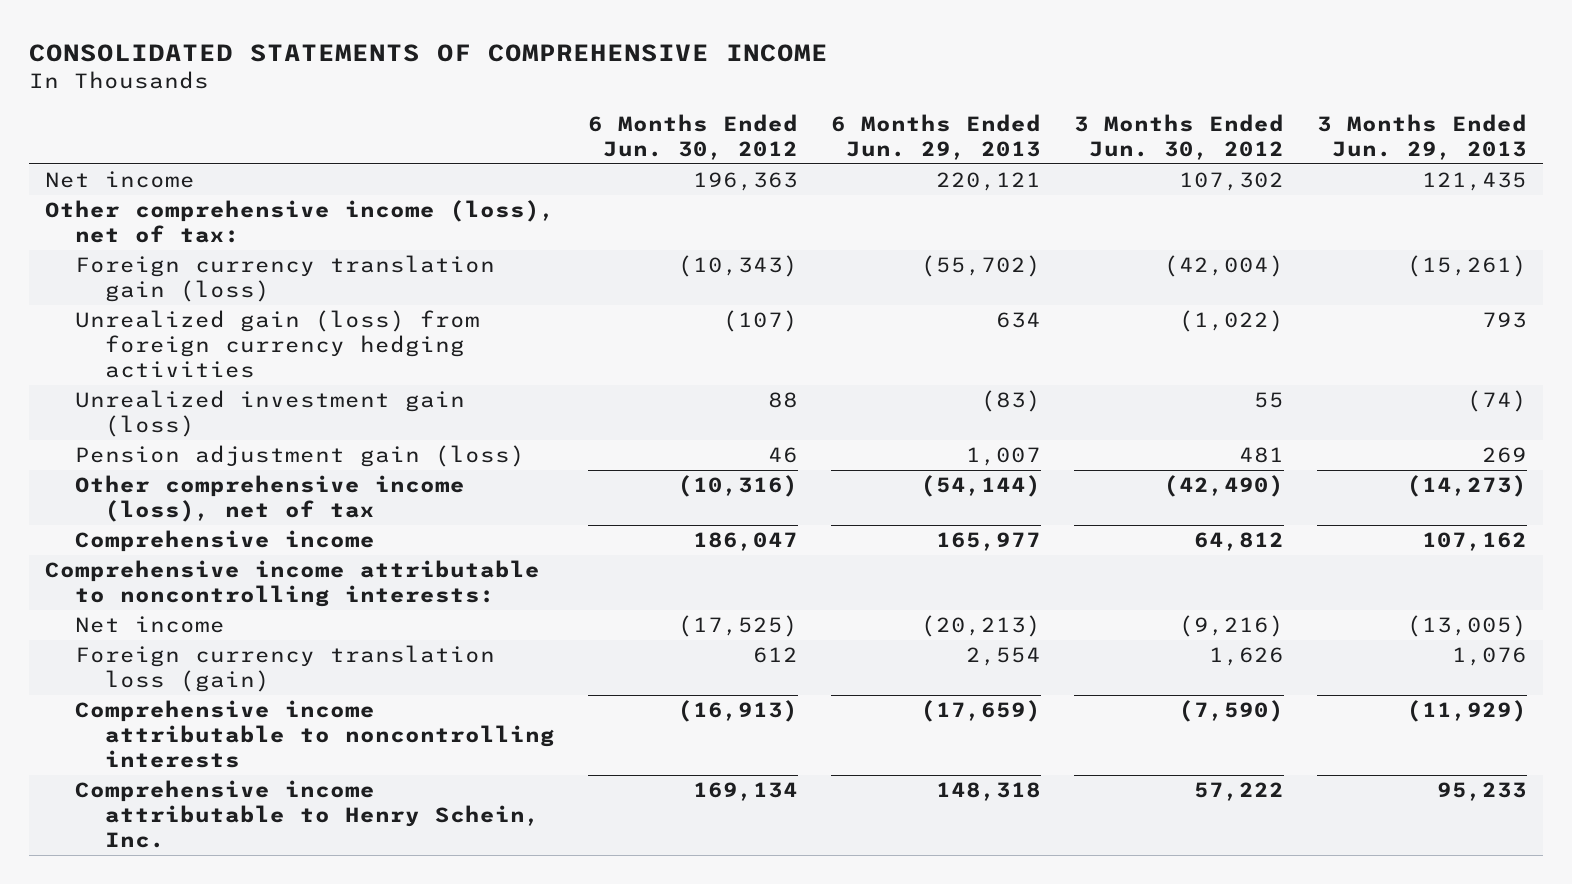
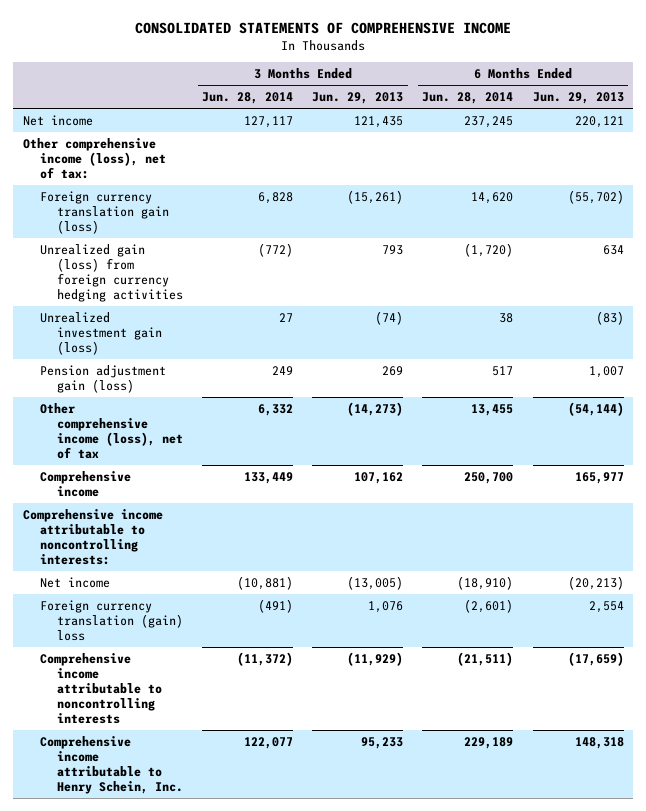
- | 6 Months Ended Jun. 30, 2012 | 6 Months Ended Jun. 29, 2013 | 3 Months Ended Jun. 30, 2012 | 3 Months Ended Jun. 29, 2013
+ | 3 Months Ended Jun. 28, 2014 | 3 Months Ended Jun. 29, 2013 | 6 Months Ended Jun. 28, 2014 | 6 Months Ended Jun. 29, 2013
- Foreign currency translation loss (gain) | 612 | 2,554 | 1,626 | 1,076
+ Foreign currency translation (gain) loss | (491) | 1,076 | (2,601) | 2,554

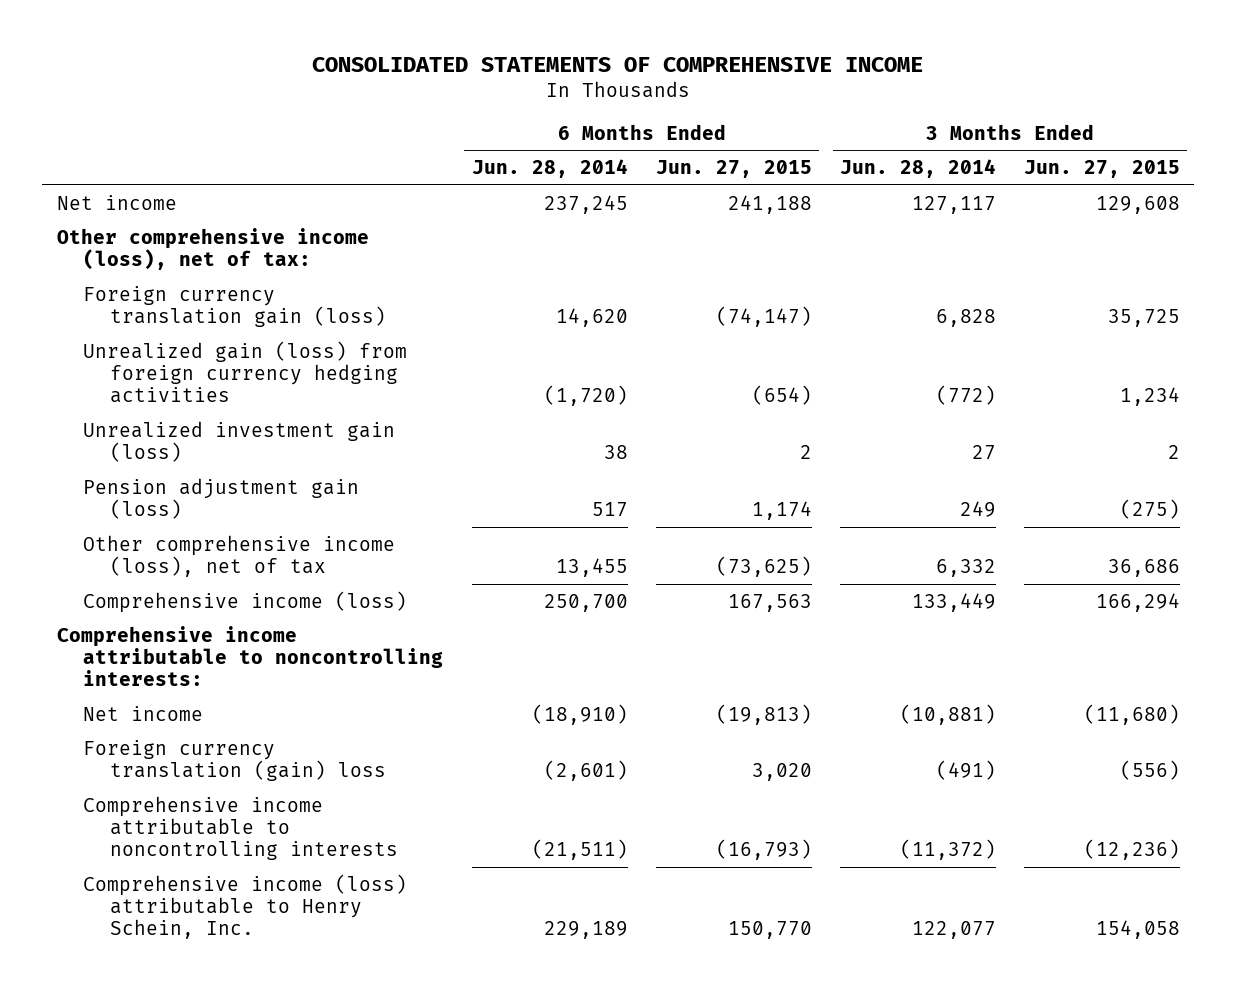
- | 3 Months Ended Jun. 28, 2014 | 3 Months Ended Jun. 29, 2013 | 6 Months Ended Jun. 28, 2014 | 6 Months Ended Jun. 29, 2013
+ | 6 Months Ended Jun. 28, 2014 | 6 Months Ended Jun. 27, 2015 | 3 Months Ended Jun. 28, 2014 | 3 Months Ended Jun. 27, 2015
- Comprehensive income | 133,449 | 107,162 | 250,700 | 165,977
+ Comprehensive income (loss) | 250,700 | 167,563 | 133,449 | 166,294
- Comprehensive income attributable to Henry Schein, Inc. | 122,077 | 95,233 | 229,189 | 148,318
+ Comprehensive income (loss) attributable to Henry Schein, Inc. | 229,189 | 150,770 | 122,077 | 154,058

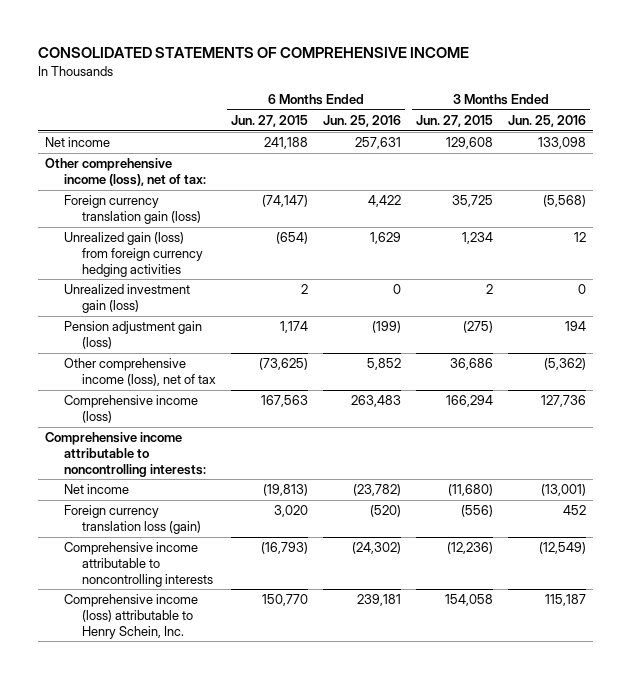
- | 6 Months Ended Jun. 28, 2014 | 6 Months Ended Jun. 27, 2015 | 3 Months Ended Jun. 28, 2014 | 3 Months Ended Jun. 27, 2015
+ | 6 Months Ended Jun. 27, 2015 | 6 Months Ended Jun. 25, 2016 | 3 Months Ended Jun. 27, 2015 | 3 Months Ended Jun. 25, 2016
- Foreign currency translation (gain) loss | (2,601) | 3,020 | (491) | (556)
+ Foreign currency translation loss (gain) | 3,020 | (520) | (556) | 452

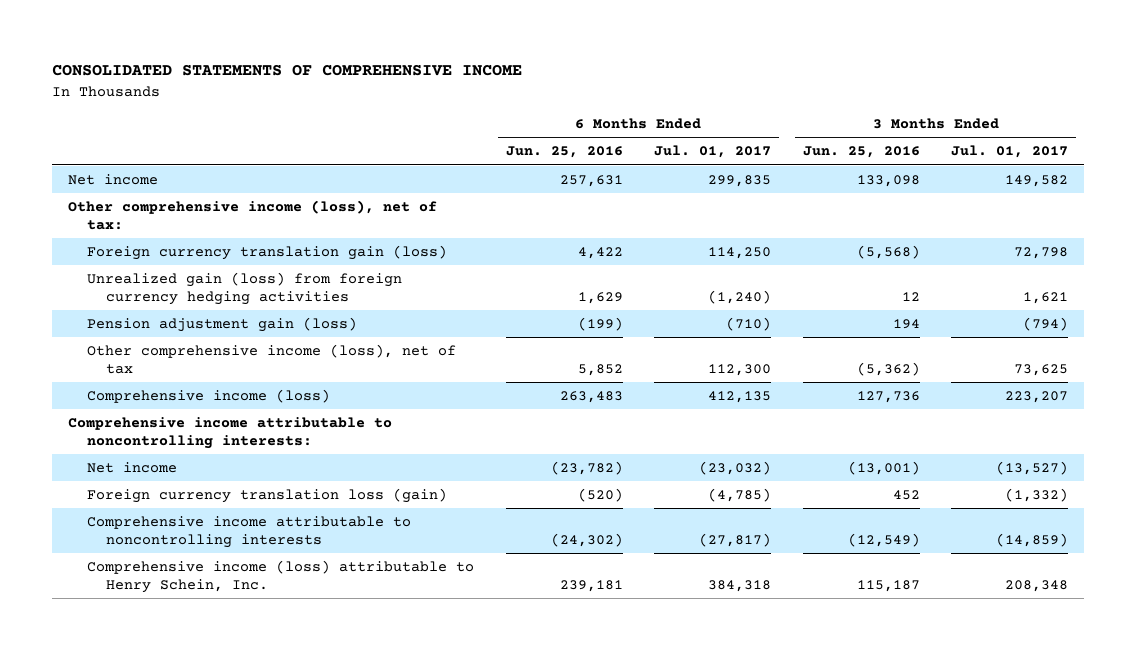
- | 6 Months Ended Jun. 27, 2015 | 6 Months Ended Jun. 25, 2016 | 3 Months Ended Jun. 27, 2015 | 3 Months Ended Jun. 25, 2016
+ | 6 Months Ended Jun. 25, 2016 | 6 Months Ended Jul. 01, 2017 | 3 Months Ended Jun. 25, 2016 | 3 Months Ended Jul. 01, 2017
- Unrealized investment gain (loss) | 2 | 0 | 2 | 0

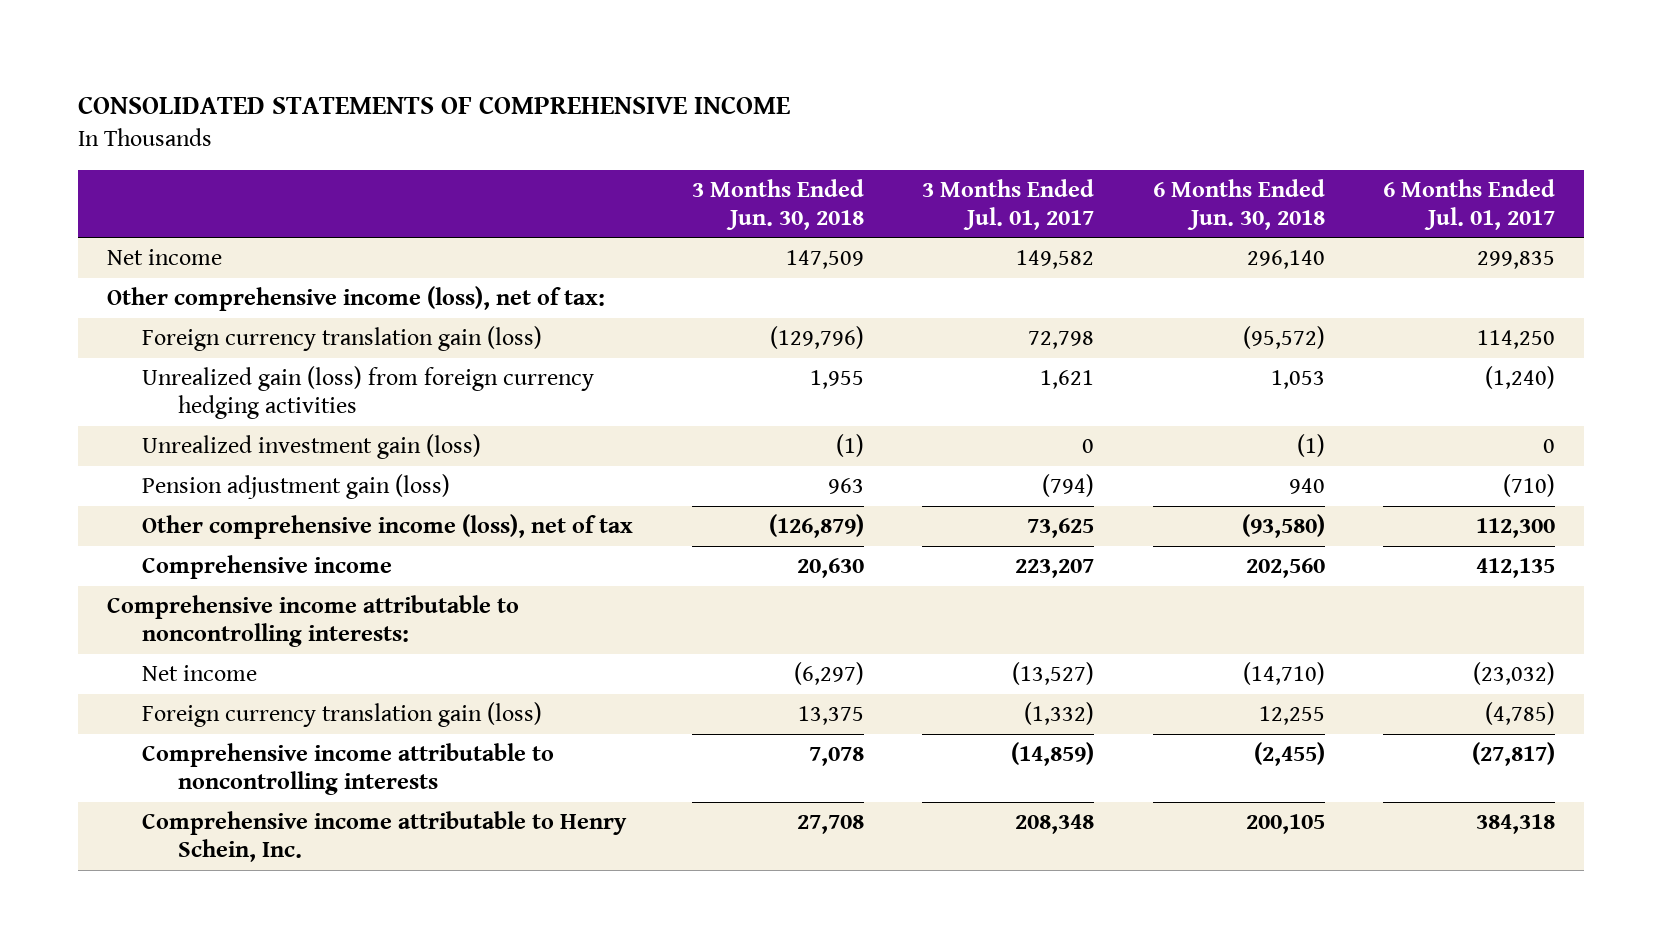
- | 6 Months Ended Jun. 25, 2016 | 6 Months Ended Jul. 01, 2017 | 3 Months Ended Jun. 25, 2016 | 3 Months Ended Jul. 01, 2017
+ | 3 Months Ended Jun. 30, 2018 | 3 Months Ended Jul. 01, 2017 | 6 Months Ended Jun. 30, 2018 | 6 Months Ended Jul. 01, 2017
+ Unrealized investment gain (loss) | (1) | 0 | (1) | 0
- Comprehensive income (loss) | 263,483 | 412,135 | 127,736 | 223,207
+ Comprehensive income | 20,630 | 223,207 | 202,560 | 412,135
- Foreign currency translation loss (gain) | (520) | (4,785) | 452 | (1,332)
+ Foreign currency translation gain (loss) | 13,375 | (1,332) | 12,255 | (4,785)
- Comprehensive income (loss) attributable to Henry Schein, Inc. | 239,181 | 384,318 | 115,187 | 208,348
+ Comprehensive income attributable to Henry Schein, Inc. | 27,708 | 208,348 | 200,105 | 384,318

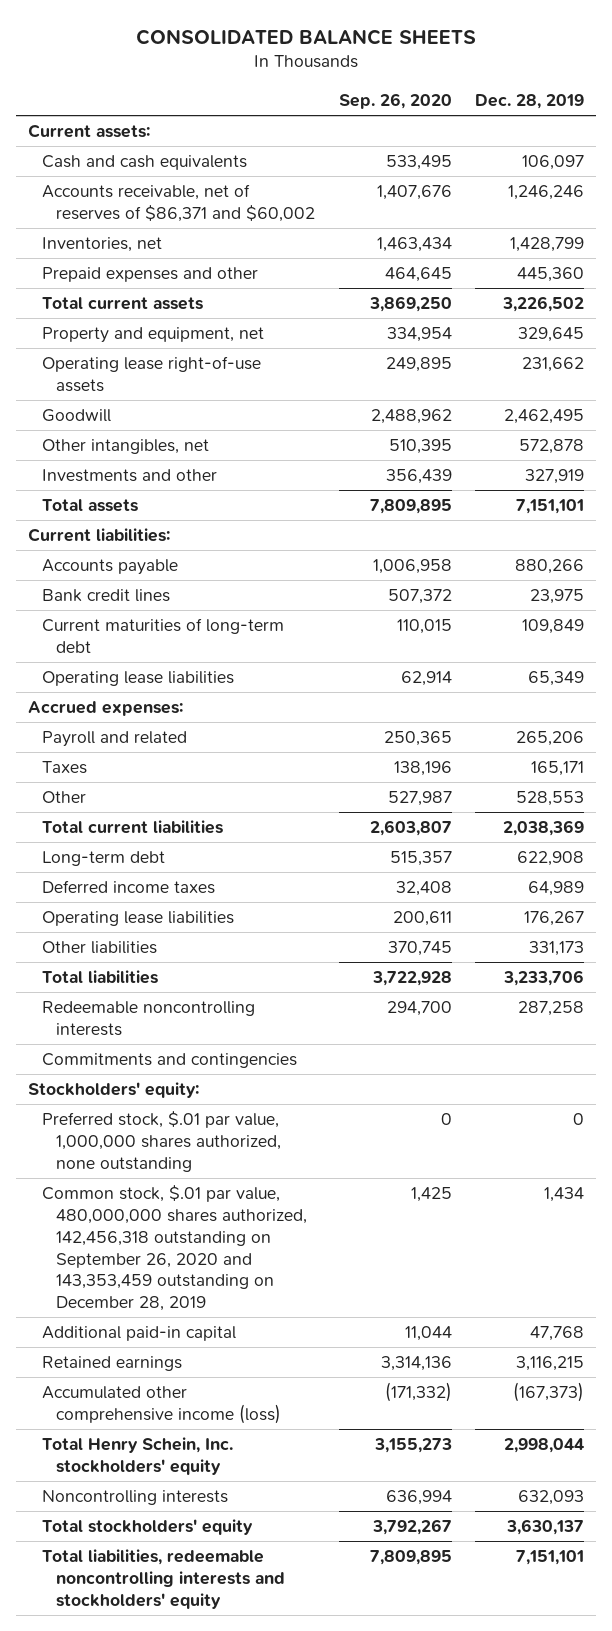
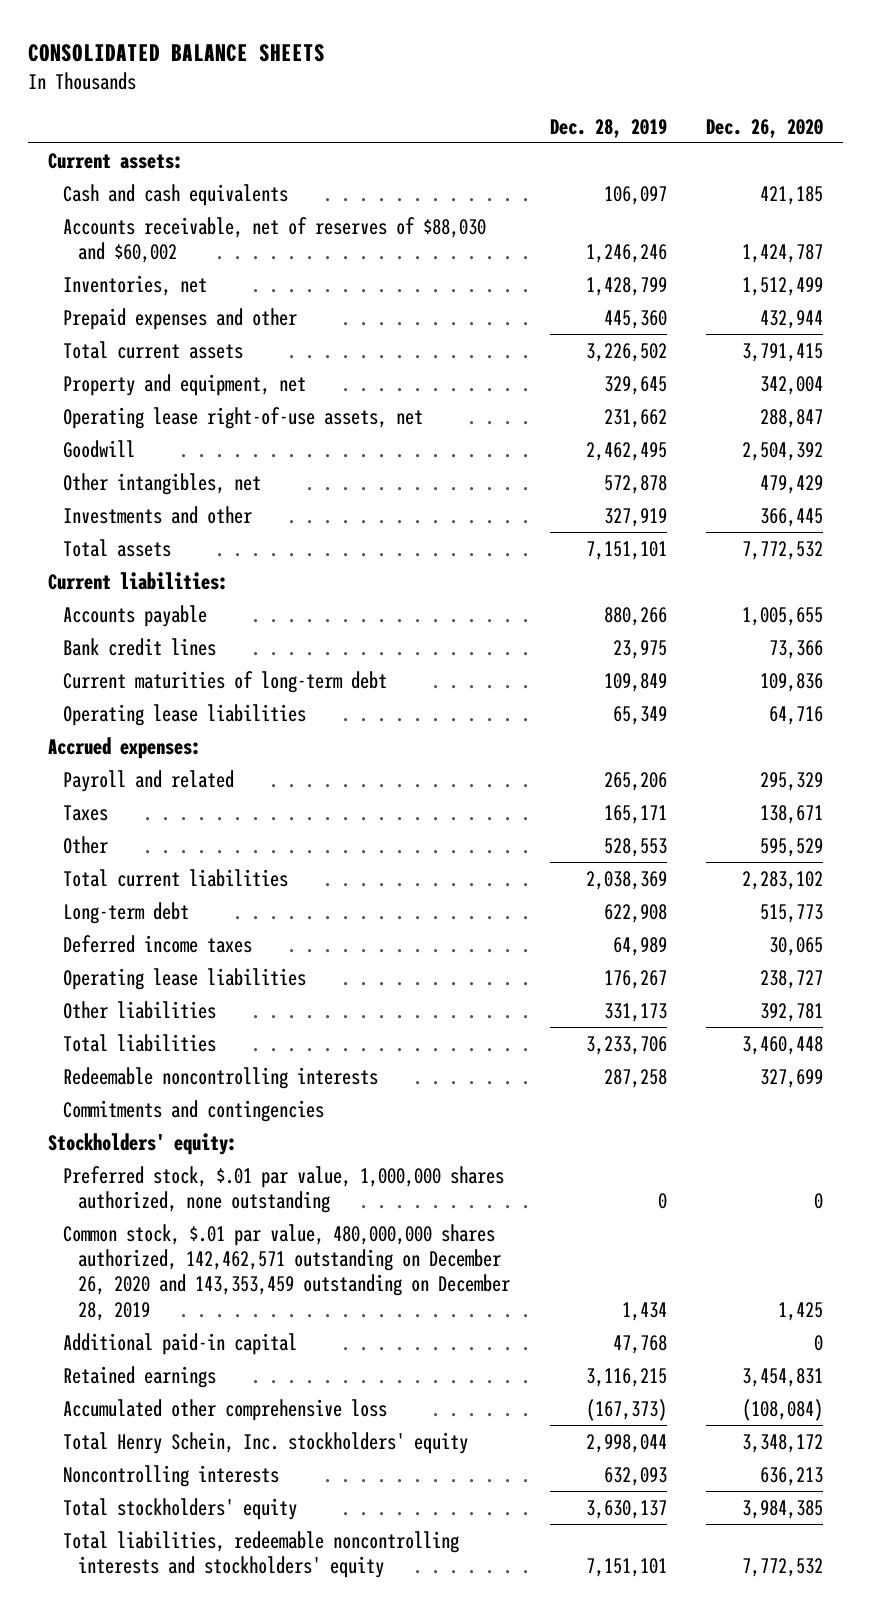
- | Sep. 26, 2020 | Dec. 28, 2019
+ | Dec. 28, 2019 | Dec. 26, 2020
- Accounts receivable, net of reserves of $86,371 and $60,002 | 1,407,676 | 1,246,246
+ Accounts receivable, net of reserves of $88,030 and $60,002 | 1,246,246 | 1,424,787
- Operating lease right-of-use assets | 249,895 | 231,662
+ Operating lease right-of-use assets, net | 231,662 | 288,847
- Common stock, $.01 par value, 480,000,000 shares authorized, 142,456,318 outstanding on September 26, 2020 and 143,353,459 outstanding on December 28, 2019 | 1,425 | 1,434
+ Common stock, $.01 par value, 480,000,000 shares authorized, 142,462,571 outstanding on December 26, 2020 and 143,353,459 outstanding on December 28, 2019 | 1,434 | 1,425
- Accumulated other comprehensive income (loss) | (171,332) | (167,373)
+ Accumulated other comprehensive loss | (167,373) | (108,084)

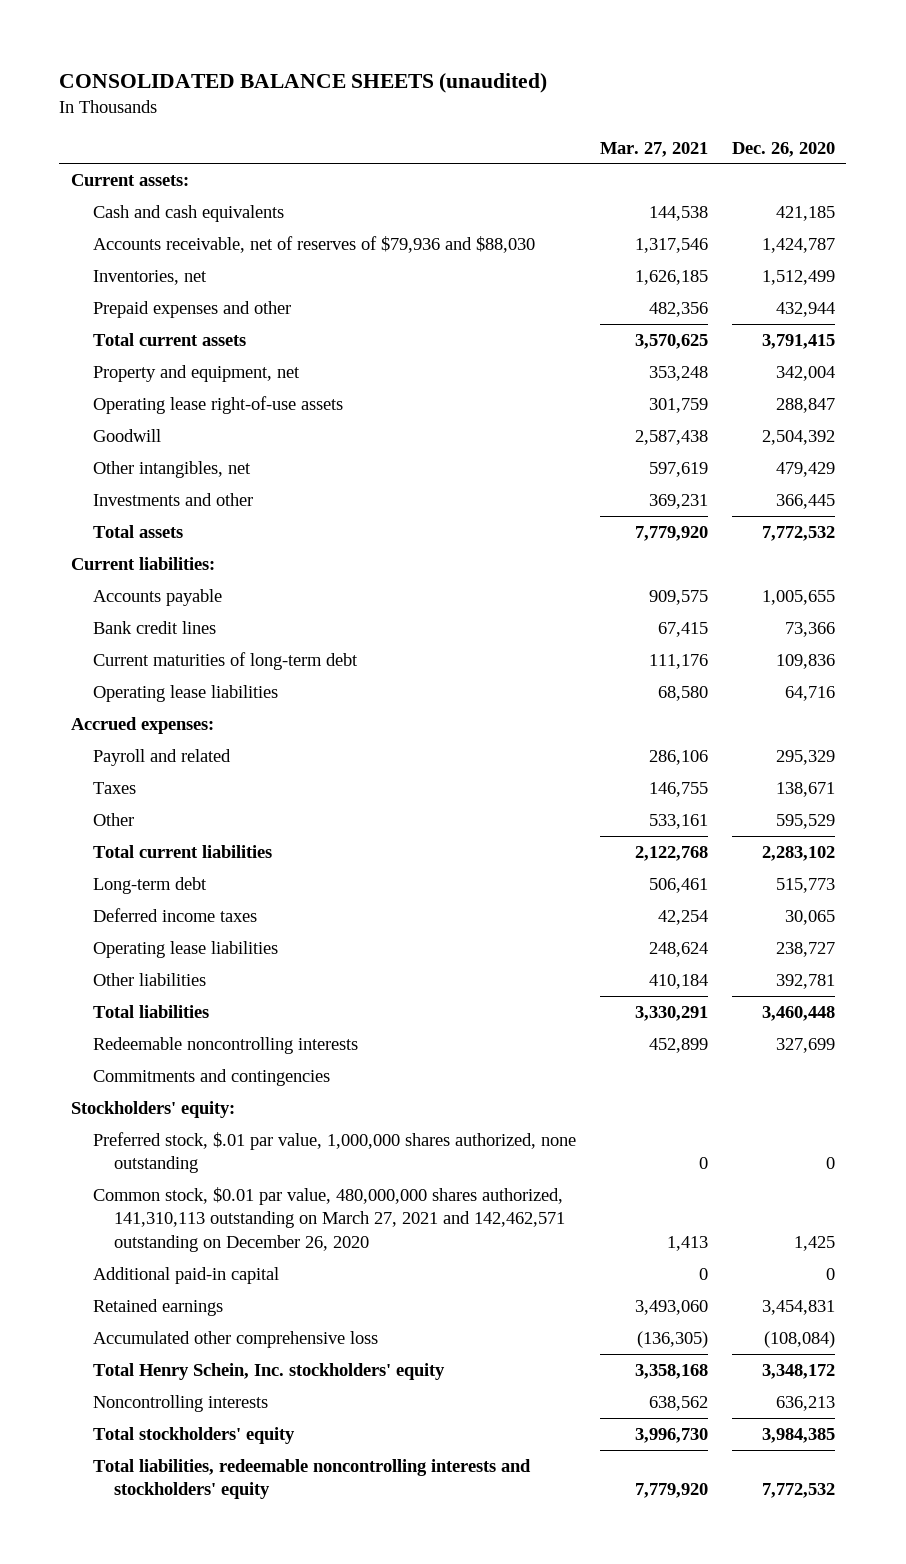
- CONSOLIDATED BALANCE SHEETS
+ CONSOLIDATED BALANCE SHEETS (unaudited)
- | Dec. 28, 2019 | Dec. 26, 2020
+ | Mar. 27, 2021 | Dec. 26, 2020
- Accounts receivable, net of reserves of $88,030 and $60,002 | 1,246,246 | 1,424,787
+ Accounts receivable, net of reserves of $79,936 and $88,030 | 1,317,546 | 1,424,787
- Operating lease right-of-use assets, net | 231,662 | 288,847
+ Operating lease right-of-use assets | 301,759 | 288,847
- Common stock, $.01 par value, 480,000,000 shares authorized, 142,462,571 outstanding on December 26, 2020 and 143,353,459 outstanding on December 28, 2019 | 1,434 | 1,425
+ Common stock, $0.01 par value, 480,000,000 shares authorized, 141,310,113 outstanding on March 27, 2021 and 142,462,571 outstanding on December 26, 2020 | 1,413 | 1,425

